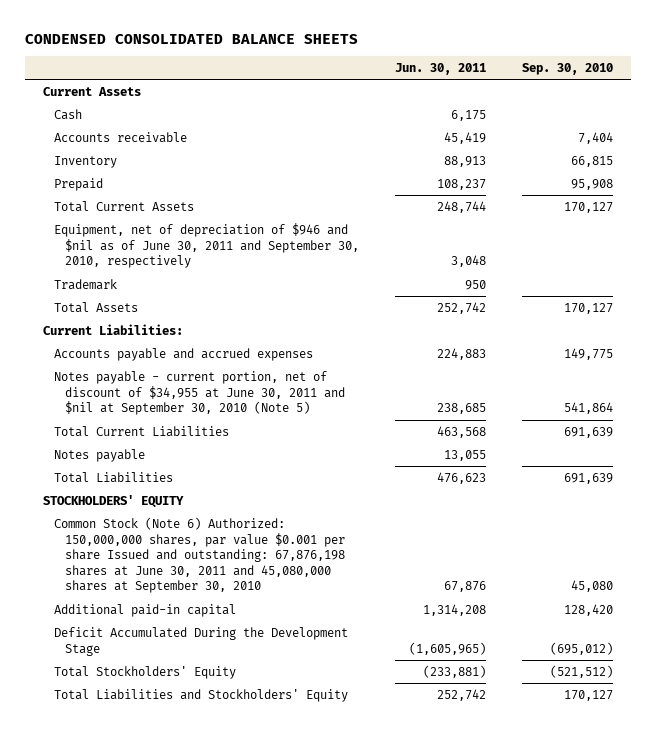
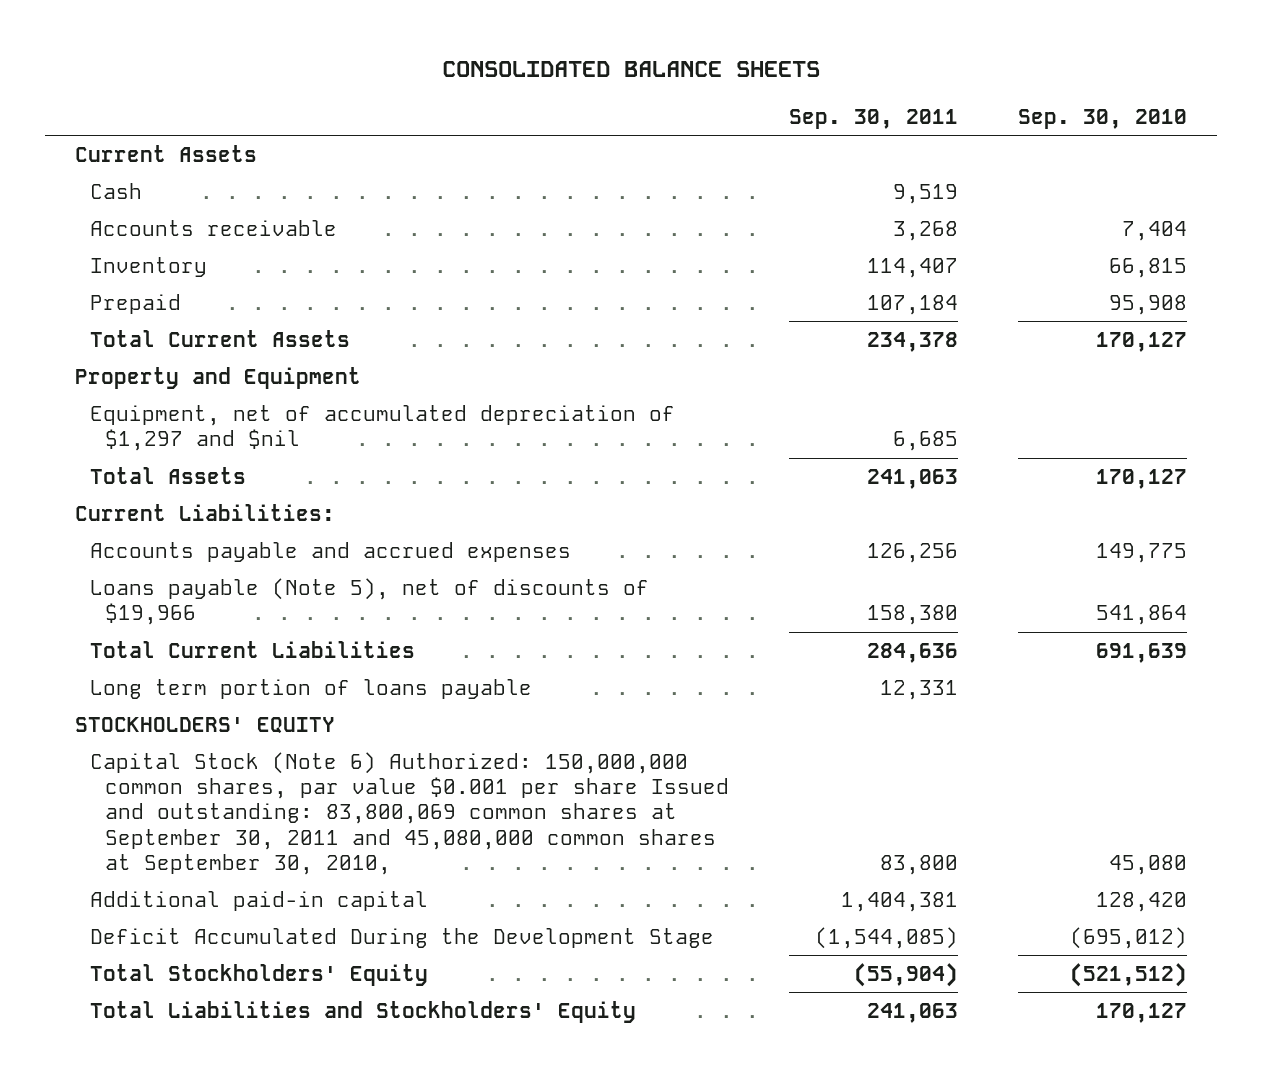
- CONDENSED CONSOLIDATED BALANCE SHEETS
+ CONSOLIDATED BALANCE SHEETS
- | Jun. 30, 2011 | Sep. 30, 2010
+ | Sep. 30, 2011 | Sep. 30, 2010
- Equipment, net of depreciation of $946 and $nil as of June 30, 2011 and September 30, 2010, respectively | 3,048 |
- Trademark | 950 |
+ Property and Equipment
+ Equipment, net of accumulated depreciation of $1,297 and $nil | 6,685 |
- Notes payable - current portion, net of discount of $34,955 at June 30, 2011 and $nil at September 30, 2010 (Note 5) | 238,685 | 541,864
+ Loans payable (Note 5), net of discounts of $19,966 | 158,380 | 541,864
- Notes payable | 13,055 |
- Total Liabilities | 476,623 | 691,639
+ Long term portion of loans payable | 12,331 |
- Common Stock (Note 6) Authorized: 150,000,000 shares, par value $0.001 per share Issued and outstanding: 67,876,198 shares at June 30, 2011 and 45,080,000 shares at September 30, 2010 | 67,876 | 45,080
+ Capital Stock (Note 6) Authorized: 150,000,000 common shares, par value $0.001 per share Issued and outstanding: 83,800,069 common shares at September 30, 2011 and 45,080,000 common shares at September 30, 2010, | 83,800 | 45,080

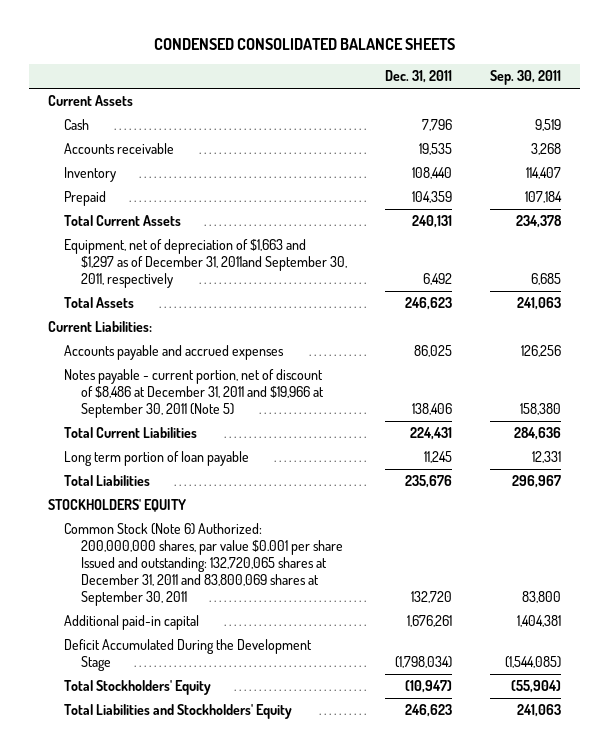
- CONSOLIDATED BALANCE SHEETS
+ CONDENSED CONSOLIDATED BALANCE SHEETS
- | Sep. 30, 2011 | Sep. 30, 2010
+ | Dec. 31, 2011 | Sep. 30, 2011
- Property and Equipment
- Equipment, net of accumulated depreciation of $1,297 and $nil | 6,685 |
+ Equipment, net of depreciation of $1,663 and $1,297 as of December 31, 2011and September 30, 2011, respectively | 6,492 | 6,685
- Loans payable (Note 5), net of discounts of $19,966 | 158,380 | 541,864
+ Notes payable - current portion, net of discount of $8,486 at December 31, 2011 and $19,966 at September 30, 2011 (Note 5) | 138,406 | 158,380
- Long term portion of loans payable | 12,331 |
+ Long term portion of loan payable | 11,245 | 12,331
+ Total Liabilities | 235,676 | 296,967
- Capital Stock (Note 6) Authorized: 150,000,000 common shares, par value $0.001 per share Issued and outstanding: 83,800,069 common shares at September 30, 2011 and 45,080,000 common shares at September 30, 2010, | 83,800 | 45,080
+ Common Stock (Note 6) Authorized: 200,000,000 shares, par value $0.001 per share Issued and outstanding: 132,720,065 shares at December 31, 2011 and 83,800,069 shares at September 30, 2011 | 132,720 | 83,800

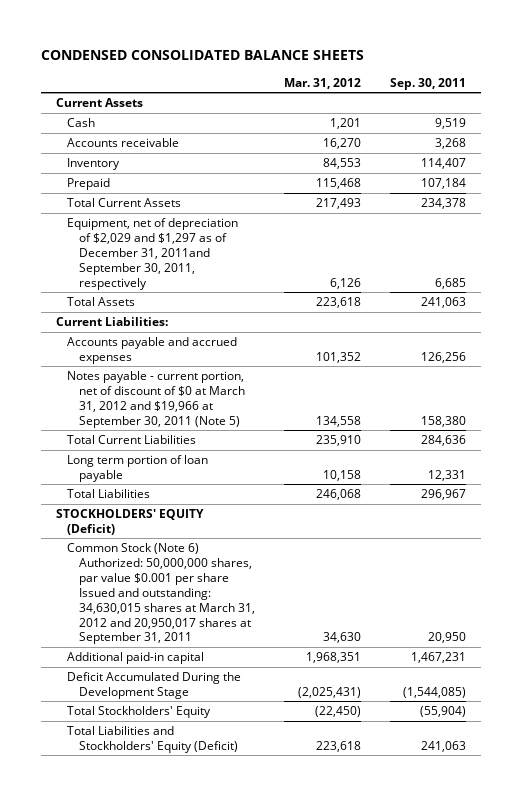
- | Dec. 31, 2011 | Sep. 30, 2011
+ | Mar. 31, 2012 | Sep. 30, 2011
- Equipment, net of depreciation of $1,663 and $1,297 as of December 31, 2011and September 30, 2011, respectively | 6,492 | 6,685
+ Equipment, net of depreciation of $2,029 and $1,297 as of December 31, 2011and September 30, 2011, respectively | 6,126 | 6,685
- Notes payable - current portion, net of discount of $8,486 at December 31, 2011 and $19,966 at September 30, 2011 (Note 5) | 138,406 | 158,380
+ Notes payable - current portion, net of discount of $0 at March 31, 2012 and $19,966 at September 30, 2011 (Note 5) | 134,558 | 158,380
- STOCKHOLDERS' EQUITY
- Common Stock (Note 6) Authorized: 200,000,000 shares, par value $0.001 per share Issued and outstanding: 132,720,065 shares at December 31, 2011 and 83,800,069 shares at September 30, 2011 | 132,720 | 83,800
- Additional paid-in capital | 1,676,261 | 1,404,381
+ STOCKHOLDERS' EQUITY (Deficit)
+ Common Stock (Note 6) Authorized: 50,000,000 shares, par value $0.001 per share Issued and outstanding: 34,630,015 shares at March 31, 2012 and 20,950,017 shares at September 31, 2011 | 34,630 | 20,950
+ Additional paid-in capital | 1,968,351 | 1,467,231
- Total Liabilities and Stockholders' Equity | 246,623 | 241,063
+ Total Liabilities and Stockholders' Equity (Deficit) | 223,618 | 241,063

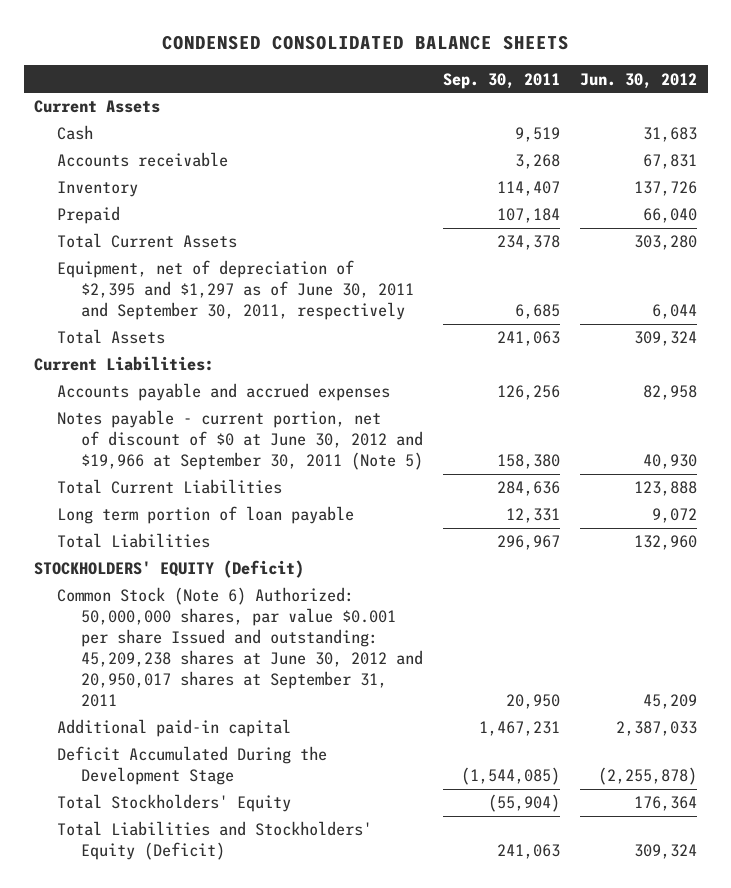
- | Mar. 31, 2012 | Sep. 30, 2011
+ | Sep. 30, 2011 | Jun. 30, 2012
- Equipment, net of depreciation of $2,029 and $1,297 as of December 31, 2011and September 30, 2011, respectively | 6,126 | 6,685
+ Equipment, net of depreciation of $2,395 and $1,297 as of June 30, 2011 and September 30, 2011, respectively | 6,685 | 6,044
- Notes payable - current portion, net of discount of $0 at March 31, 2012 and $19,966 at September 30, 2011 (Note 5) | 134,558 | 158,380
+ Notes payable - current portion, net of discount of $0 at June 30, 2012 and $19,966 at September 30, 2011 (Note 5) | 158,380 | 40,930
- Common Stock (Note 6) Authorized: 50,000,000 shares, par value $0.001 per share Issued and outstanding: 34,630,015 shares at March 31, 2012 and 20,950,017 shares at September 31, 2011 | 34,630 | 20,950
+ Common Stock (Note 6) Authorized: 50,000,000 shares, par value $0.001 per share Issued and outstanding: 45,209,238 shares at June 30, 2012 and 20,950,017 shares at September 31, 2011 | 20,950 | 45,209

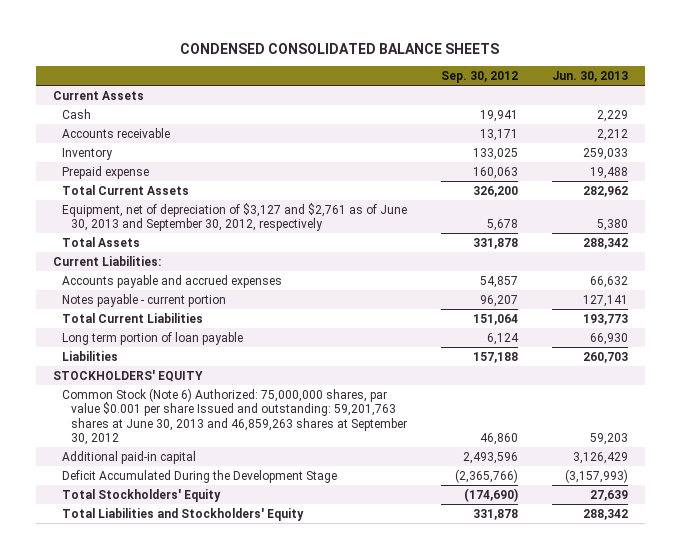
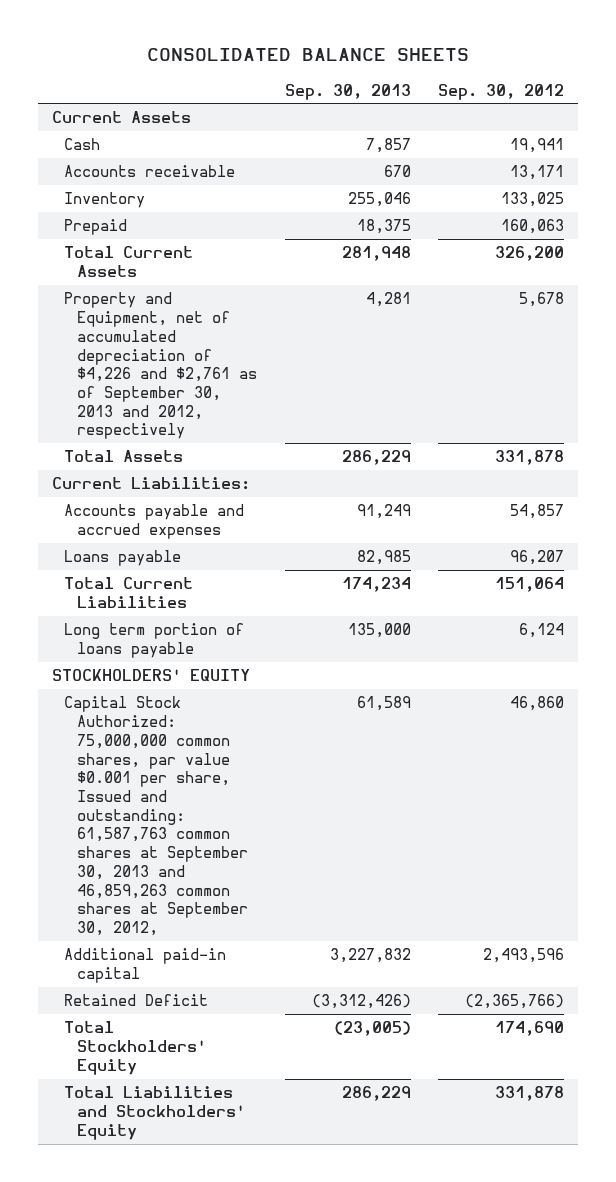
- CONDENSED CONSOLIDATED BALANCE SHEETS
+ CONSOLIDATED BALANCE SHEETS
- | Sep. 30, 2012 | Jun. 30, 2013
+ | Sep. 30, 2013 | Sep. 30, 2012
- Prepaid expense | 160,063 | 19,488
+ Prepaid | 18,375 | 160,063
- Equipment, net of depreciation of $3,127 and $2,761 as of June 30, 2013 and September 30, 2012, respectively | 5,678 | 5,380
+ Property and Equipment, net of accumulated depreciation of $4,226 and $2,761 as of September 30, 2013 and 2012, respectively | 4,281 | 5,678
- Notes payable - current portion | 96,207 | 127,141
+ Loans payable | 82,985 | 96,207
- Long term portion of loan payable | 6,124 | 66,930
- Liabilities | 157,188 | 260,703
+ Long term portion of loans payable | 135,000 | 6,124
- Common Stock (Note 6) Authorized: 75,000,000 shares, par value $0.001 per share Issued and outstanding: 59,201,763 shares at June 30, 2013 and 46,859,263 shares at September 30, 2012 | 46,860 | 59,203
+ Capital Stock Authorized: 75,000,000 common shares, par value $0.001 per share, Issued and outstanding: 61,587,763 common shares at September 30, 2013 and 46,859,263 common shares at September 30, 2012, | 61,589 | 46,860
- Deficit Accumulated During the Development Stage | (2,365,766) | (3,157,993)
- Total Stockholders' Equity | (174,690) | 27,639
+ Retained Deficit | (3,312,426) | (2,365,766)
+ Total Stockholders' Equity | (23,005) | 174,690

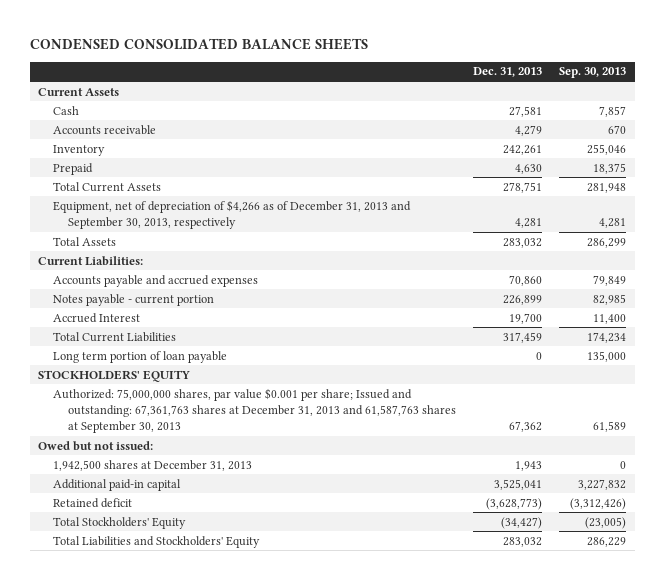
- CONSOLIDATED BALANCE SHEETS
+ CONDENSED CONSOLIDATED BALANCE SHEETS
- | Sep. 30, 2013 | Sep. 30, 2012
+ | Dec. 31, 2013 | Sep. 30, 2013
- Property and Equipment, net of accumulated depreciation of $4,226 and $2,761 as of September 30, 2013 and 2012, respectively | 4,281 | 5,678
- Total Assets | 286,229 | 331,878
+ Equipment, net of depreciation of $4,266 as of December 31, 2013 and September 30, 2013, respectively | 4,281 | 4,281
+ Total Assets | 283,032 | 286,299
- Accounts payable and accrued expenses | 91,249 | 54,857
- Loans payable | 82,985 | 96,207
+ Accounts payable and accrued expenses | 70,860 | 79,849
+ Notes payable - current portion | 226,899 | 82,985
+ Accrued Interest | 19,700 | 11,400
- Long term portion of loans payable | 135,000 | 6,124
+ Long term portion of loan payable | 0 | 135,000
- Capital Stock Authorized: 75,000,000 common shares, par value $0.001 per share, Issued and outstanding: 61,587,763 common shares at September 30, 2013 and 46,859,263 common shares at September 30, 2012, | 61,589 | 46,860
+ Authorized: 75,000,000 shares, par value $0.001 per share; Issued and outstanding: 67,361,763 shares at December 31, 2013 and 61,587,763 shares at September 30, 2013 | 67,362 | 61,589
+ Owed but not issued:
+ 1,942,500 shares at December 31, 2013 | 1,943 | 0
- Retained Deficit | (3,312,426) | (2,365,766)
+ Retained deficit | (3,628,773) | (3,312,426)

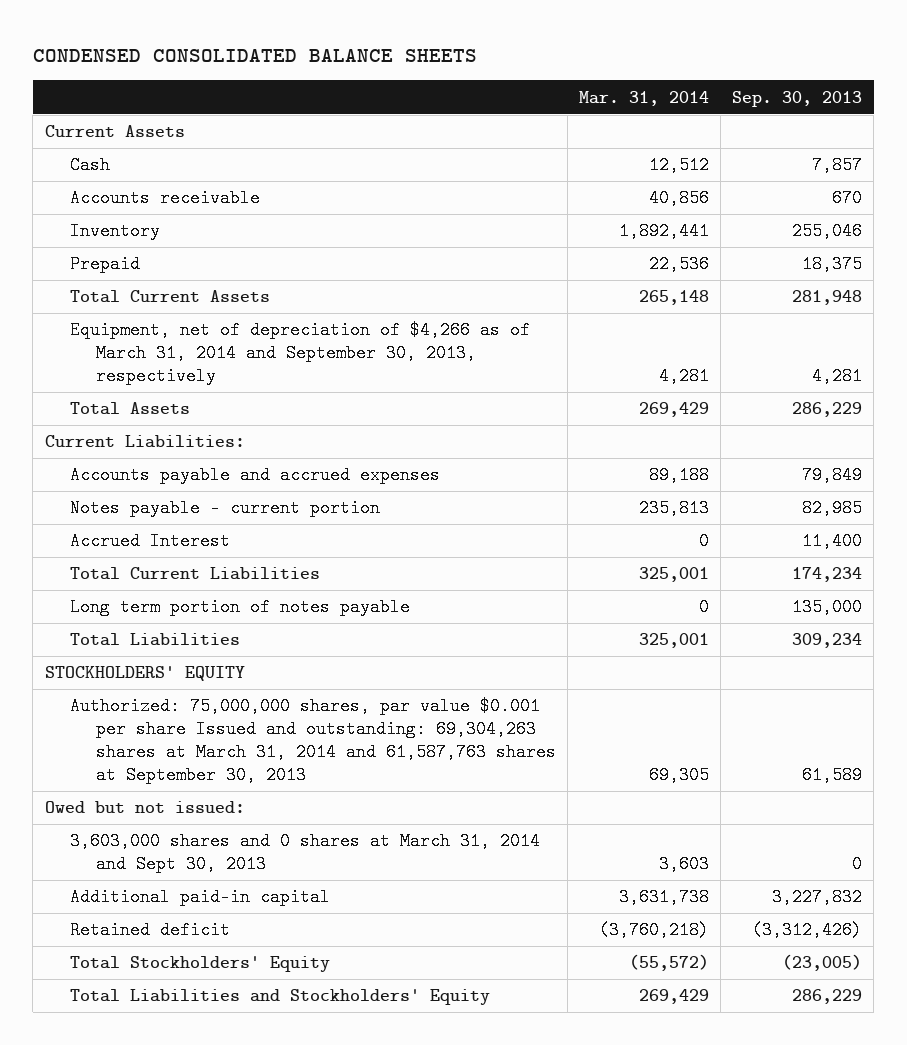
- | Dec. 31, 2013 | Sep. 30, 2013
+ | Mar. 31, 2014 | Sep. 30, 2013
- Equipment, net of depreciation of $4,266 as of December 31, 2013 and September 30, 2013, respectively | 4,281 | 4,281
- Total Assets | 283,032 | 286,299
+ Equipment, net of depreciation of $4,266 as of March 31, 2014 and September 30, 2013, respectively | 4,281 | 4,281
+ Total Assets | 269,429 | 286,229
- Long term portion of loan payable | 0 | 135,000
+ Long term portion of notes payable | 0 | 135,000
+ Total Liabilities | 325,001 | 309,234
- Authorized: 75,000,000 shares, par value $0.001 per share; Issued and outstanding: 67,361,763 shares at December 31, 2013 and 61,587,763 shares at September 30, 2013 | 67,362 | 61,589
+ Authorized: 75,000,000 shares, par value $0.001 per share Issued and outstanding: 69,304,263 shares at March 31, 2014 and 61,587,763 shares at September 30, 2013 | 69,305 | 61,589
- 1,942,500 shares at December 31, 2013 | 1,943 | 0
+ 3,603,000 shares and 0 shares at March 31, 2014 and Sept 30, 2013 | 3,603 | 0

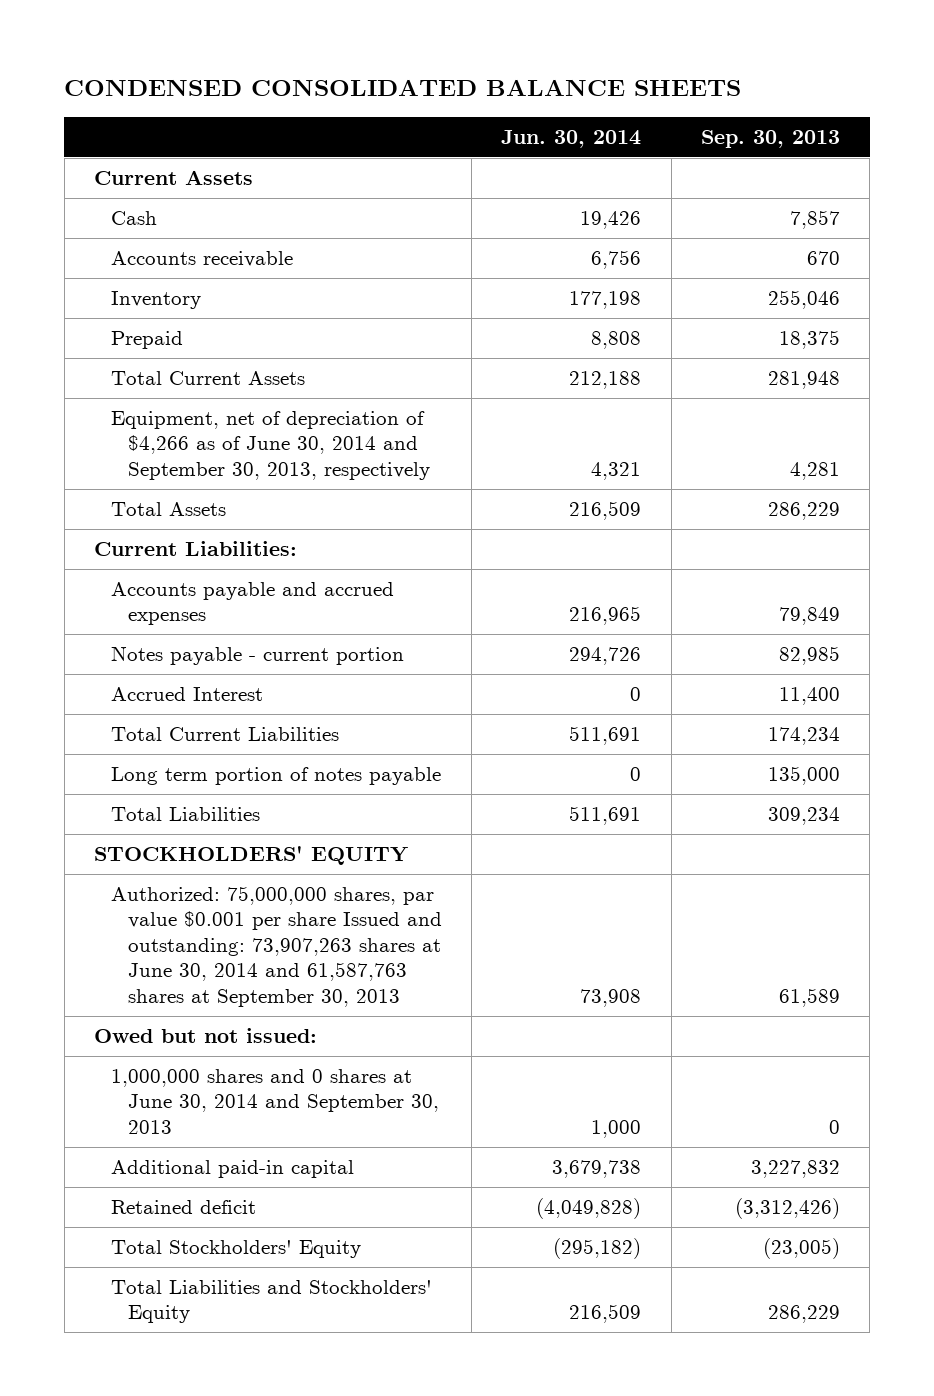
- | Mar. 31, 2014 | Sep. 30, 2013
+ | Jun. 30, 2014 | Sep. 30, 2013
- Equipment, net of depreciation of $4,266 as of March 31, 2014 and September 30, 2013, respectively | 4,281 | 4,281
+ Equipment, net of depreciation of $4,266 as of June 30, 2014 and September 30, 2013, respectively | 4,321 | 4,281
- Authorized: 75,000,000 shares, par value $0.001 per share Issued and outstanding: 69,304,263 shares at March 31, 2014 and 61,587,763 shares at September 30, 2013 | 69,305 | 61,589
+ Authorized: 75,000,000 shares, par value $0.001 per share Issued and outstanding: 73,907,263 shares at June 30, 2014 and 61,587,763 shares at September 30, 2013 | 73,908 | 61,589
- 3,603,000 shares and 0 shares at March 31, 2014 and Sept 30, 2013 | 3,603 | 0
+ 1,000,000 shares and 0 shares at June 30, 2014 and September 30, 2013 | 1,000 | 0

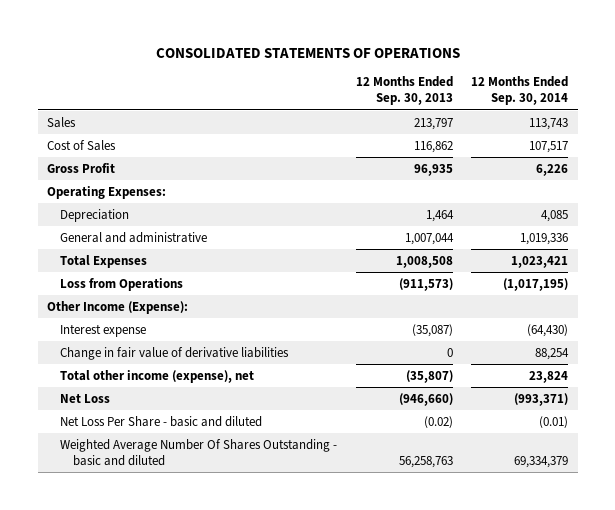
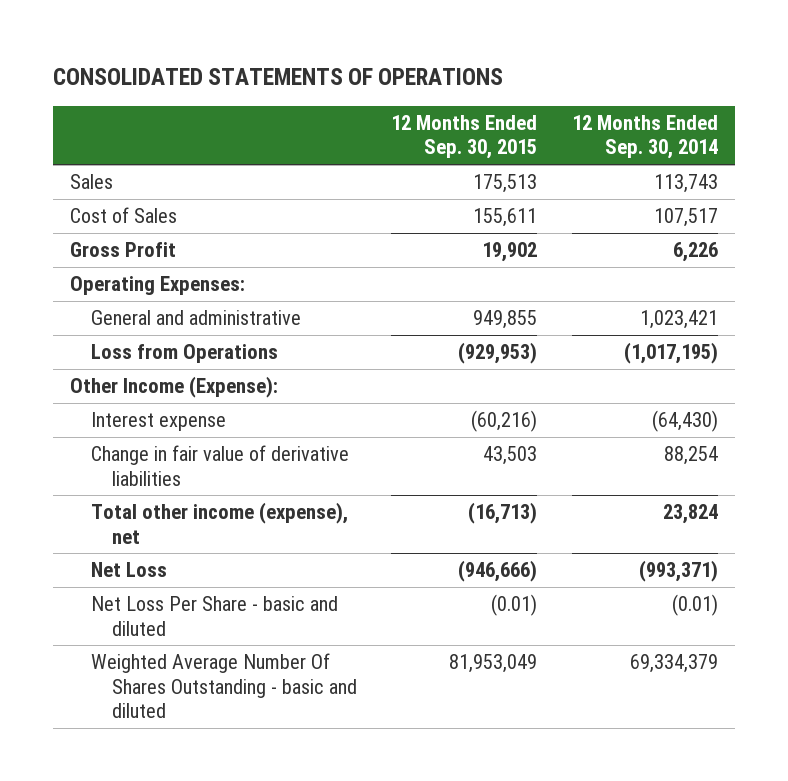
- | 12 Months Ended Sep. 30, 2013 | 12 Months Ended Sep. 30, 2014
+ | 12 Months Ended Sep. 30, 2015 | 12 Months Ended Sep. 30, 2014
- Depreciation | 1,464 | 4,085
- General and administrative | 1,007,044 | 1,019,336
- Total Expenses | 1,008,508 | 1,023,421
+ General and administrative | 949,855 | 1,023,421

